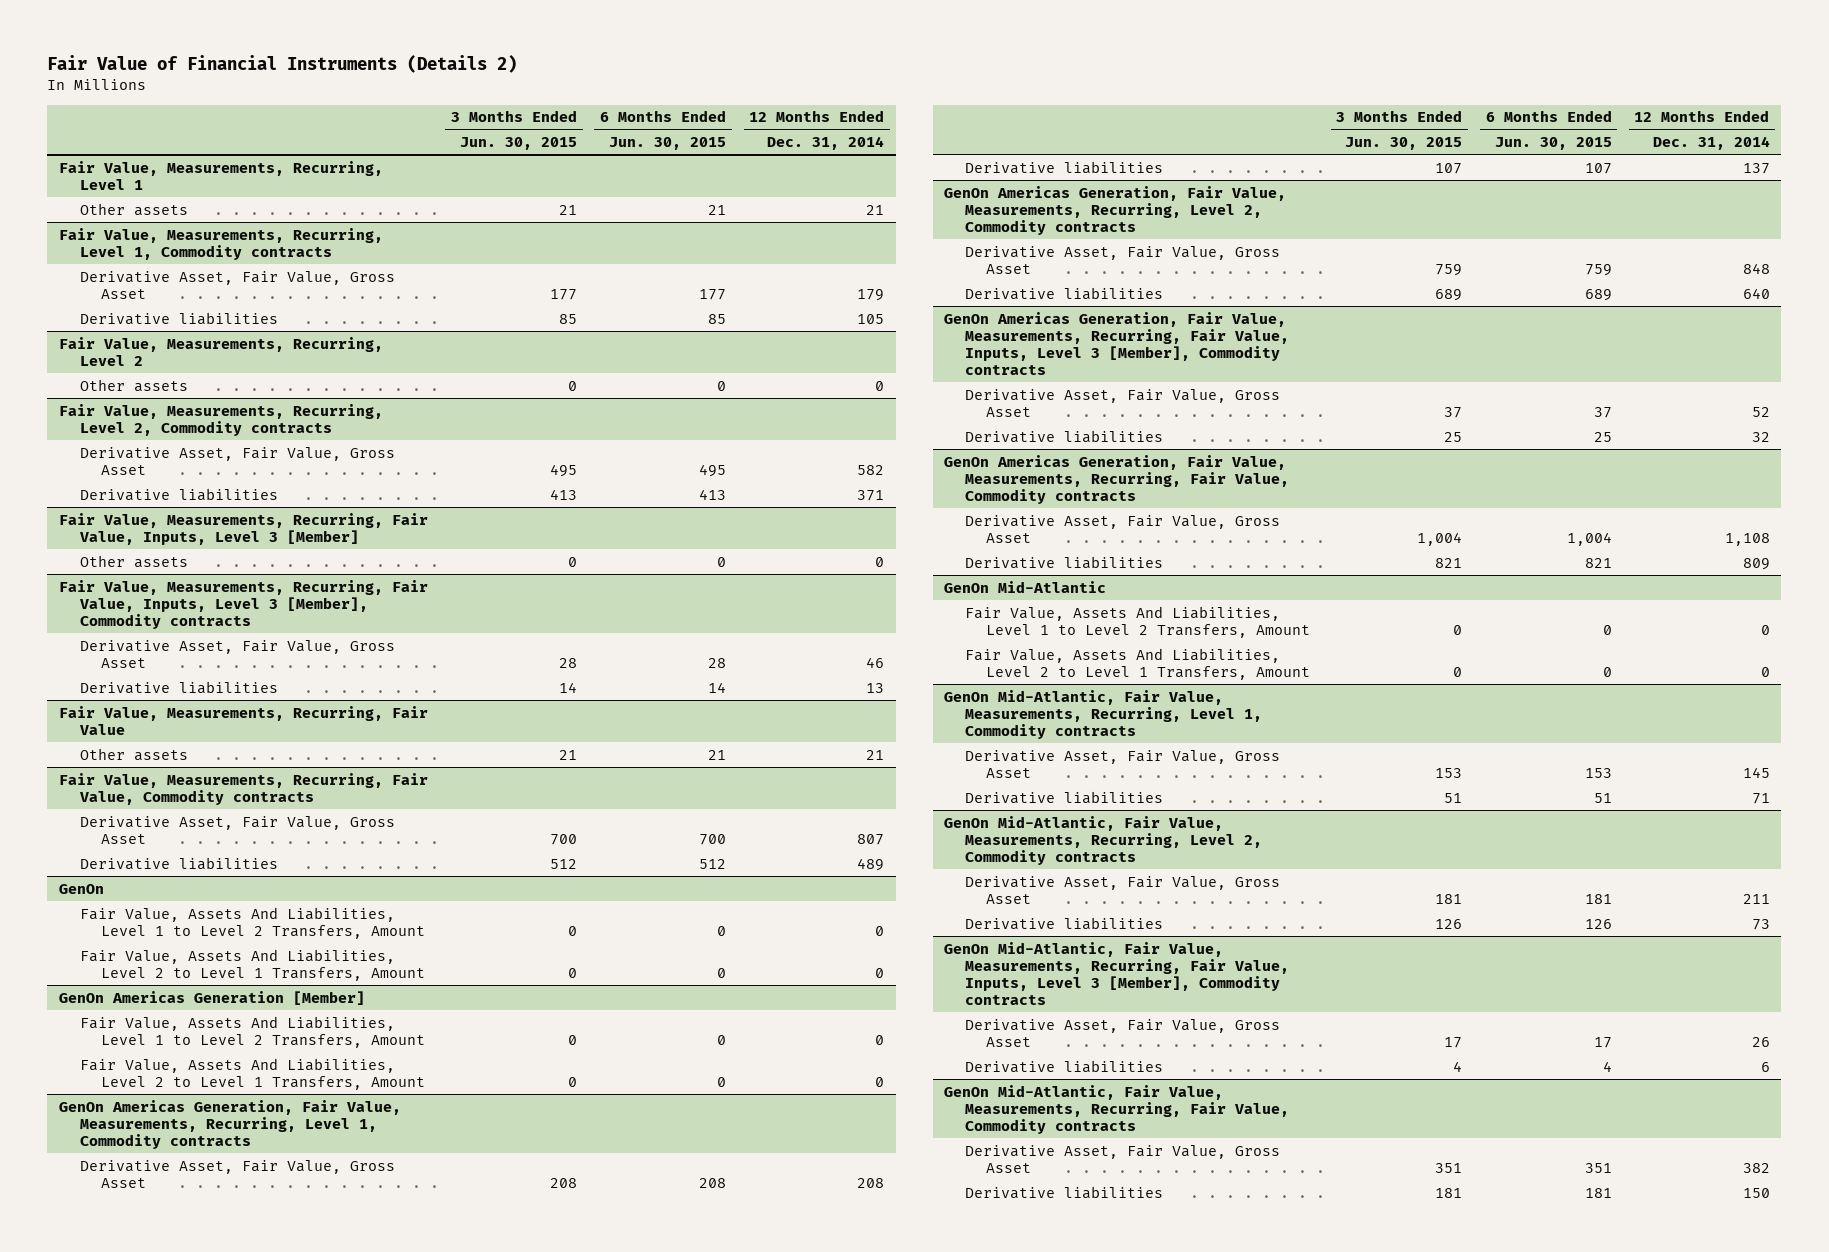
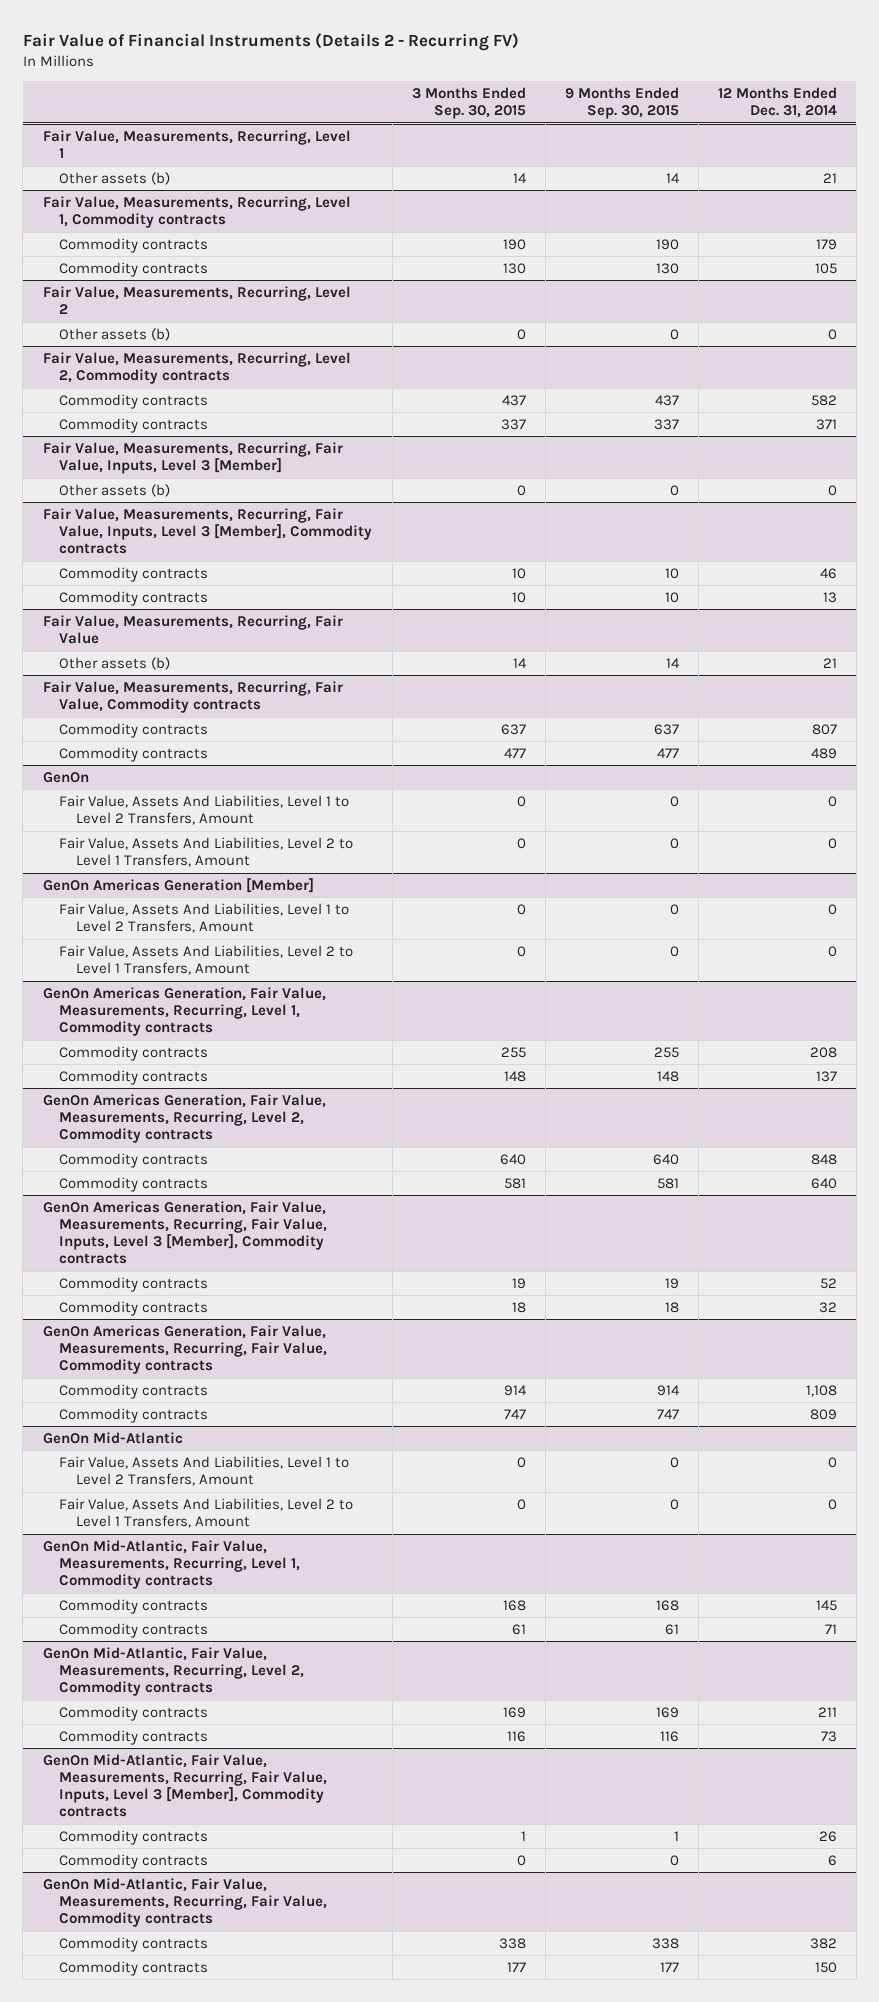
- Fair Value of Financial Instruments (Details 2)
+ Fair Value of Financial Instruments (Details 2 - Recurring FV)
- | 3 Months Ended Jun. 30, 2015 | 6 Months Ended Jun. 30, 2015 | 12 Months Ended Dec. 31, 2014
+ | 3 Months Ended Sep. 30, 2015 | 9 Months Ended Sep. 30, 2015 | 12 Months Ended Dec. 31, 2014
@ Fair Value, Measurements, Recurring, Level 1
- Other assets | 21 | 21 | 21
+ Other assets (b) | 14 | 14 | 21
@ Fair Value, Measurements, Recurring, Level 1, Commodity contracts
- Derivative Asset, Fair Value, Gross Asset | 177 | 177 | 179
- Derivative liabilities | 85 | 85 | 105
+ Commodity contracts | 190 | 190 | 179
+ Commodity contracts | 130 | 130 | 105
@ Fair Value, Measurements, Recurring, Level 2
- Other assets | 0 | 0 | 0
+ Other assets (b) | 0 | 0 | 0
@ Fair Value, Measurements, Recurring, Level 2, Commodity contracts
- Derivative Asset, Fair Value, Gross Asset | 495 | 495 | 582
- Derivative liabilities | 413 | 413 | 371
+ Commodity contracts | 437 | 437 | 582
+ Commodity contracts | 337 | 337 | 371
@ Fair Value, Measurements, Recurring, Fair Value, Inputs, Level 3 [Member]
- Other assets | 0 | 0 | 0
+ Other assets (b) | 0 | 0 | 0
@ Fair Value, Measurements, Recurring, Fair Value, Inputs, Level 3 [Member], Commodity contracts
- Derivative Asset, Fair Value, Gross Asset | 28 | 28 | 46
- Derivative liabilities | 14 | 14 | 13
+ Commodity contracts | 10 | 10 | 46
+ Commodity contracts | 10 | 10 | 13
@ Fair Value, Measurements, Recurring, Fair Value
- Other assets | 21 | 21 | 21
+ Other assets (b) | 14 | 14 | 21
@ Fair Value, Measurements, Recurring, Fair Value, Commodity contracts
- Derivative Asset, Fair Value, Gross Asset | 700 | 700 | 807
- Derivative liabilities | 512 | 512 | 489
+ Commodity contracts | 637 | 637 | 807
+ Commodity contracts | 477 | 477 | 489
@ GenOn Americas Generation, Fair Value, Measurements, Recurring, Level 1, Commodity contracts
- Derivative Asset, Fair Value, Gross Asset | 208 | 208 | 208
- Derivative liabilities | 107 | 107 | 137
+ Commodity contracts | 255 | 255 | 208
+ Commodity contracts | 148 | 148 | 137
@ GenOn Americas Generation, Fair Value, Measurements, Recurring, Level 2, Commodity contracts
- Derivative Asset, Fair Value, Gross Asset | 759 | 759 | 848
- Derivative liabilities | 689 | 689 | 640
+ Commodity contracts | 640 | 640 | 848
+ Commodity contracts | 581 | 581 | 640
@ GenOn Americas Generation, Fair Value, Measurements, Recurring, Fair Value, Inputs, Level 3 [Member], Commodity contracts
- Derivative Asset, Fair Value, Gross Asset | 37 | 37 | 52
- Derivative liabilities | 25 | 25 | 32
+ Commodity contracts | 19 | 19 | 52
+ Commodity contracts | 18 | 18 | 32
@ GenOn Americas Generation, Fair Value, Measurements, Recurring, Fair Value, Commodity contracts
- Derivative Asset, Fair Value, Gross Asset | 1,004 | 1,004 | 1,108
- Derivative liabilities | 821 | 821 | 809
+ Commodity contracts | 914 | 914 | 1,108
+ Commodity contracts | 747 | 747 | 809
@ GenOn Mid-Atlantic, Fair Value, Measurements, Recurring, Level 1, Commodity contracts
- Derivative Asset, Fair Value, Gross Asset | 153 | 153 | 145
- Derivative liabilities | 51 | 51 | 71
+ Commodity contracts | 168 | 168 | 145
+ Commodity contracts | 61 | 61 | 71
@ GenOn Mid-Atlantic, Fair Value, Measurements, Recurring, Level 2, Commodity contracts
- Derivative Asset, Fair Value, Gross Asset | 181 | 181 | 211
- Derivative liabilities | 126 | 126 | 73
+ Commodity contracts | 169 | 169 | 211
+ Commodity contracts | 116 | 116 | 73
@ GenOn Mid-Atlantic, Fair Value, Measurements, Recurring, Fair Value, Inputs, Level 3 [Member], Commodity contracts
- Derivative Asset, Fair Value, Gross Asset | 17 | 17 | 26
- Derivative liabilities | 4 | 4 | 6
+ Commodity contracts | 1 | 1 | 26
+ Commodity contracts | 0 | 0 | 6
@ GenOn Mid-Atlantic, Fair Value, Measurements, Recurring, Fair Value, Commodity contracts
- Derivative Asset, Fair Value, Gross Asset | 351 | 351 | 382
- Derivative liabilities | 181 | 181 | 150
+ Commodity contracts | 338 | 338 | 382
+ Commodity contracts | 177 | 177 | 150

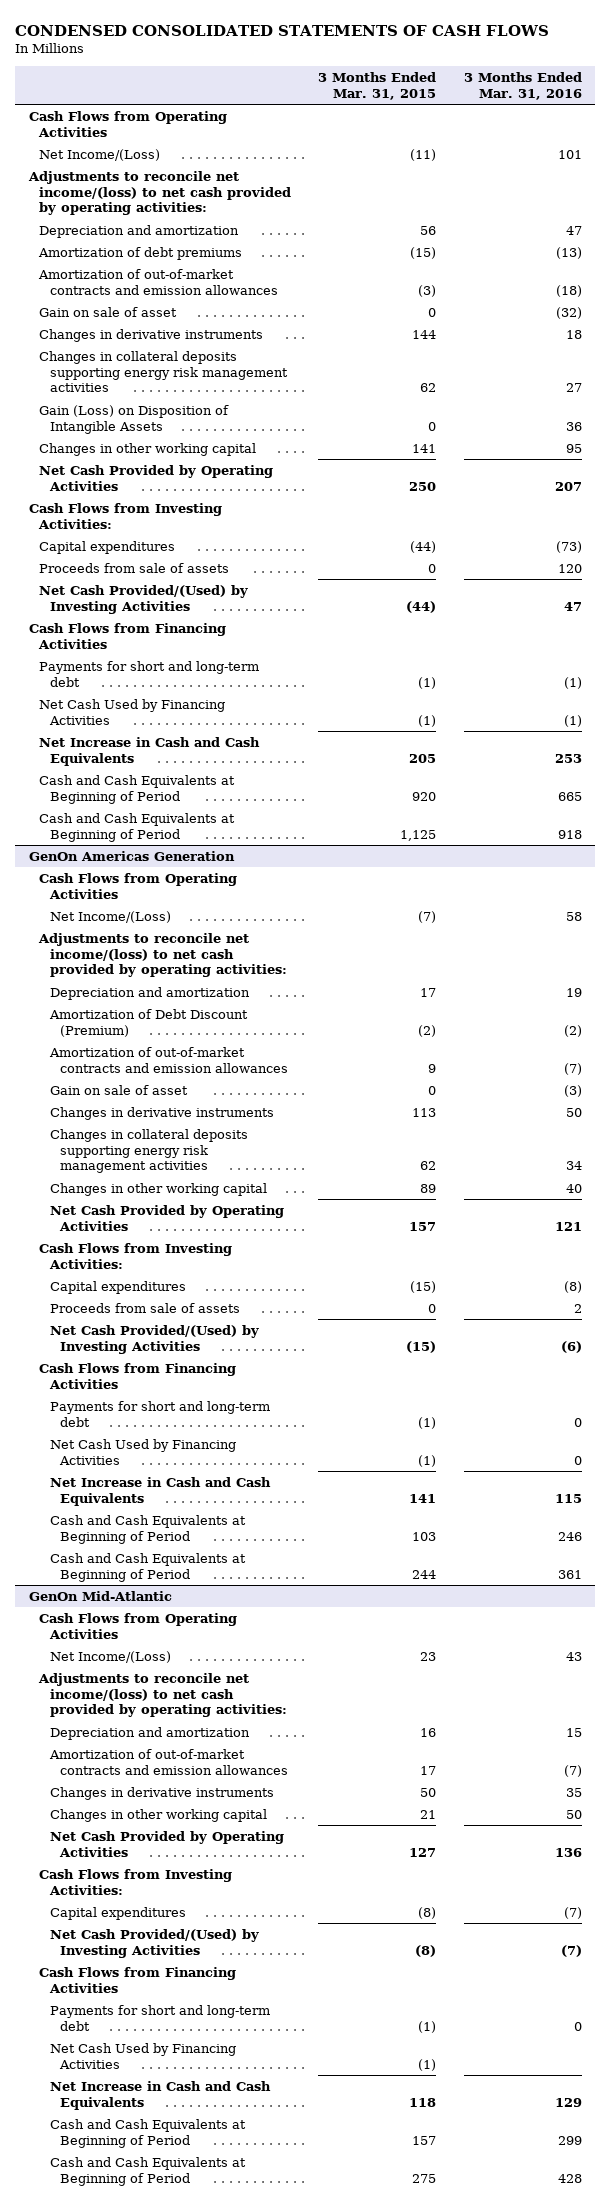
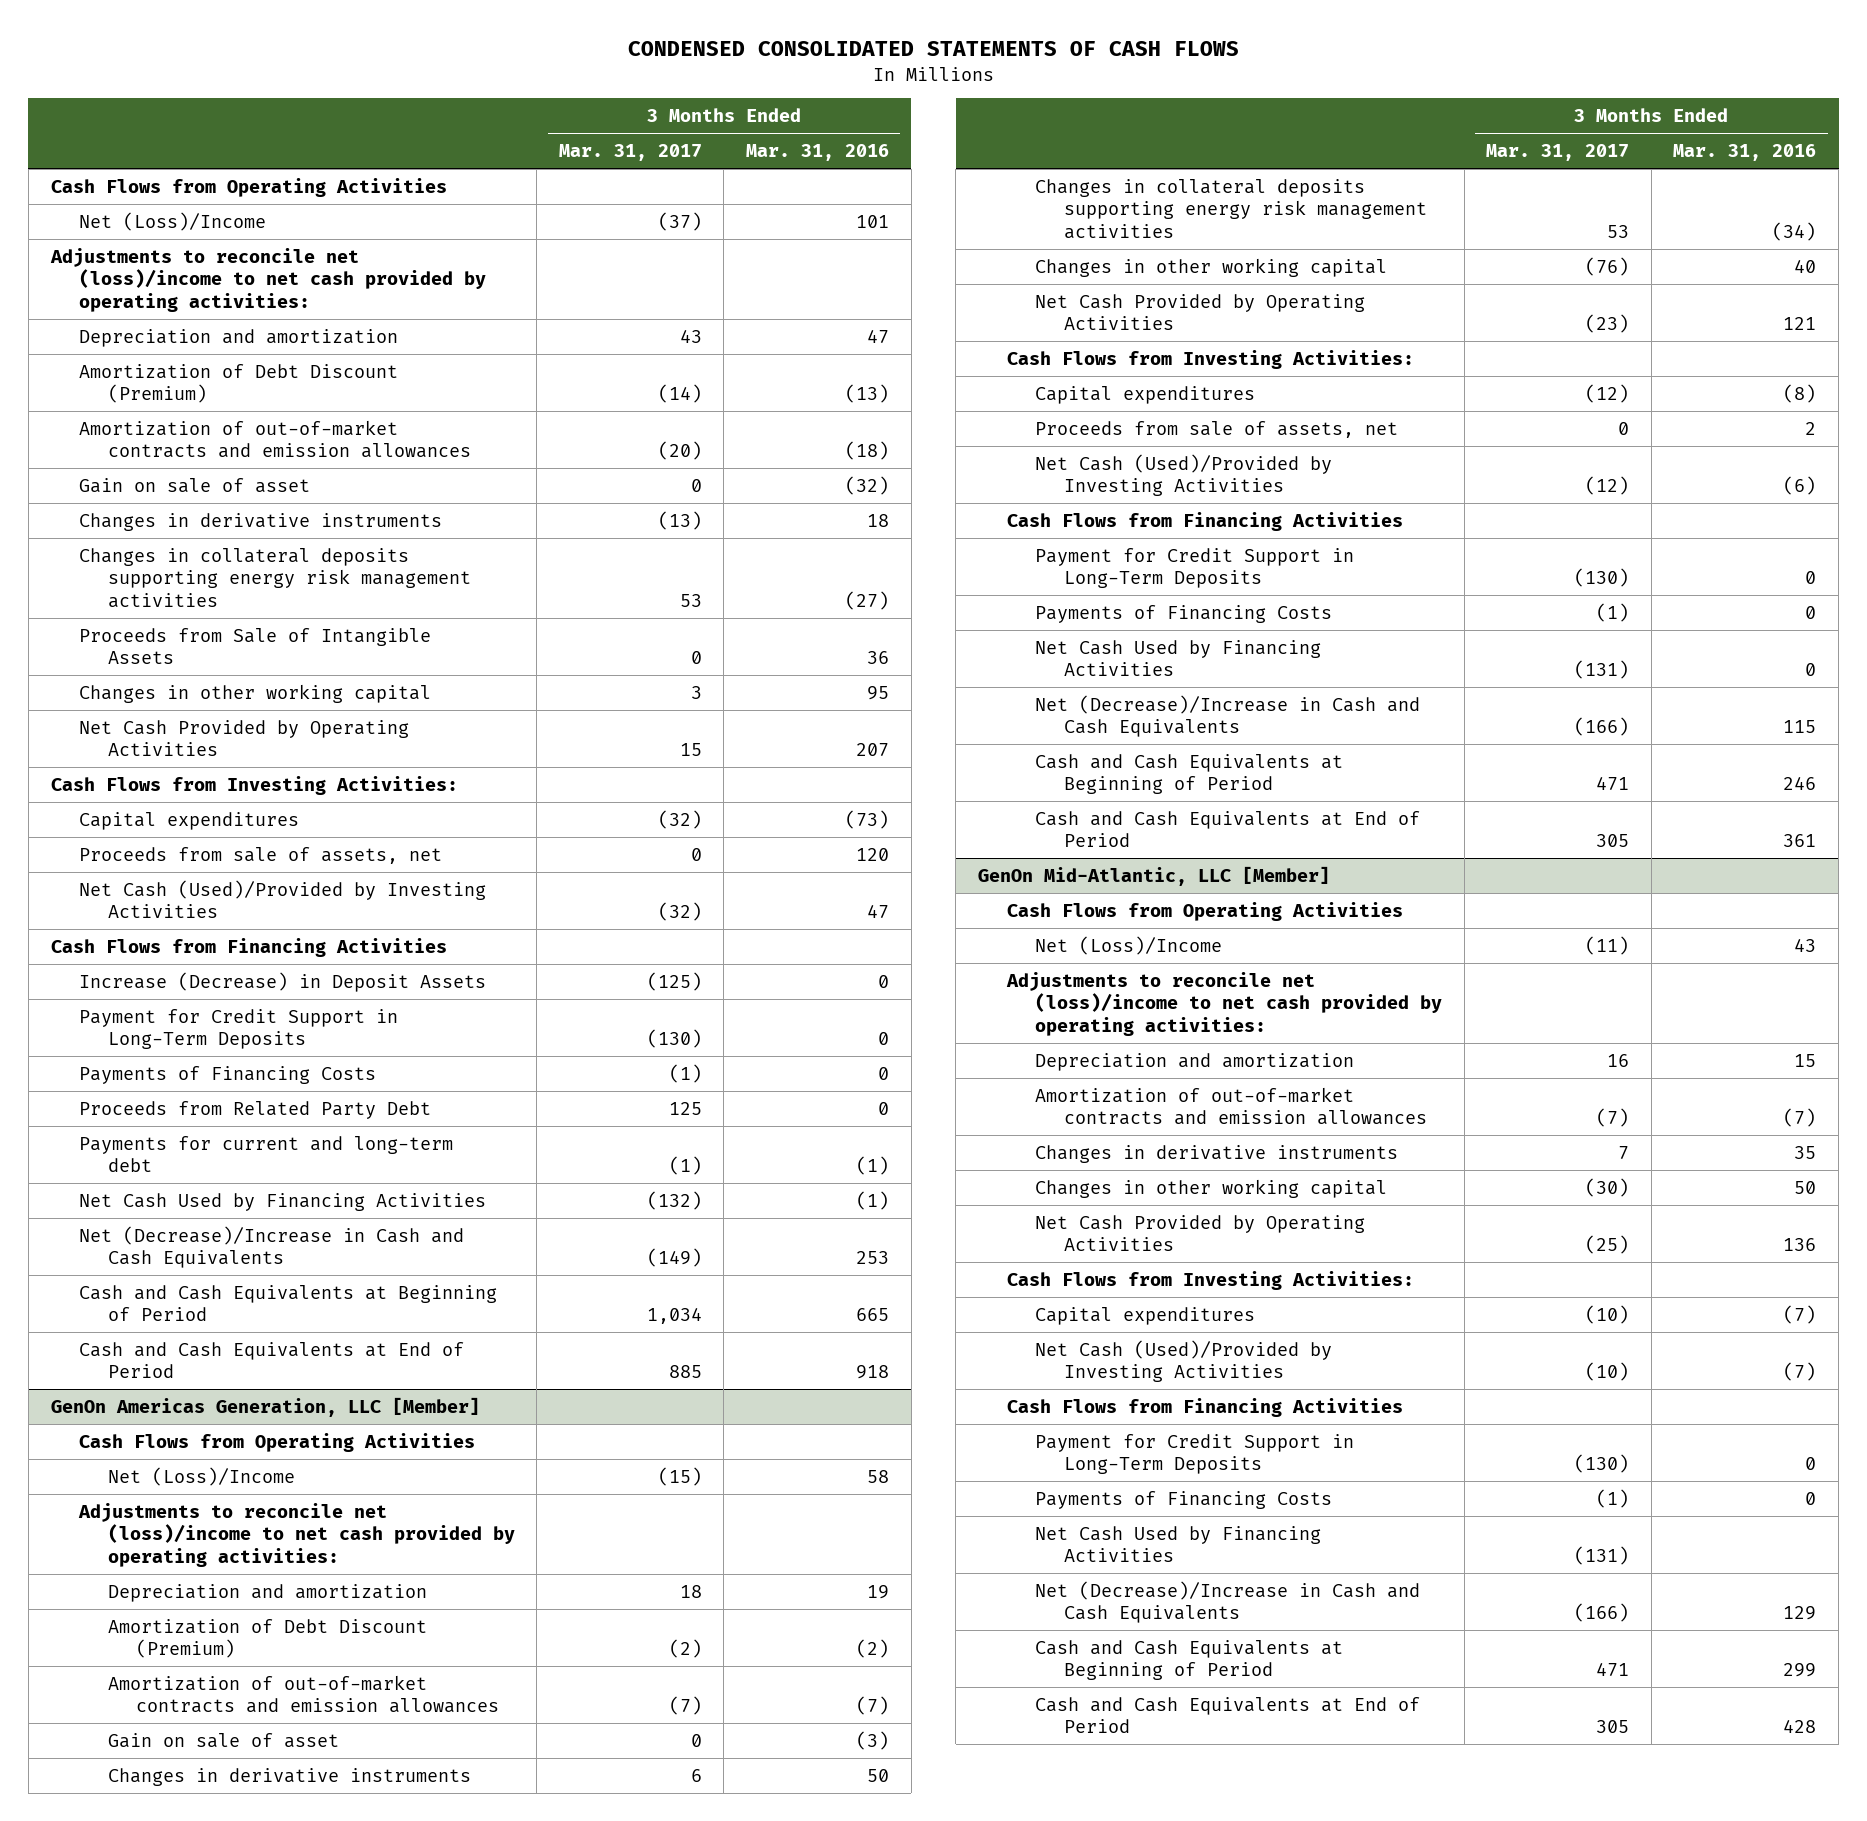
- | 3 Months Ended Mar. 31, 2015 | 3 Months Ended Mar. 31, 2016
+ | 3 Months Ended Mar. 31, 2017 | 3 Months Ended Mar. 31, 2016
- Net Income/(Loss) | (11) | 101
- Adjustments to reconcile net income/(loss) to net cash provided by operating activities:
+ Net (Loss)/Income | (37) | 101
+ Adjustments to reconcile net (loss)/income to net cash provided by operating activities:
- Amortization of debt premiums | (15) | (13)
+ Amortization of Debt Discount (Premium) | (14) | (13)
- Changes in collateral deposits supporting energy risk management activities | 62 | 27
- Gain (Loss) on Disposition of Intangible Assets | 0 | 36
+ Changes in collateral deposits supporting energy risk management activities | 53 | (27)
+ Proceeds from Sale of Intangible Assets | 0 | 36
- Proceeds from sale of assets | 0 | 120
- Net Cash Provided/(Used) by Investing Activities | (44) | 47
+ Proceeds from sale of assets, net | 0 | 120
+ Net Cash (Used)/Provided by Investing Activities | (32) | 47
- Payments for short and long-term debt | (1) | (1)
+ Increase (Decrease) in Deposit Assets | (125) | 0
+ Payment for Credit Support in Long-Term Deposits | (130) | 0
+ Payments of Financing Costs | (1) | 0
+ Proceeds from Related Party Debt | 125 | 0
+ Payments for current and long-term debt | (1) | (1)
- Net Increase in Cash and Cash Equivalents | 205 | 253
+ Net (Decrease)/Increase in Cash and Cash Equivalents | (149) | 253
- Cash and Cash Equivalents at Beginning of Period | 1,125 | 918
- GenOn Americas Generation
+ Cash and Cash Equivalents at End of Period | 885 | 918
+ GenOn Americas Generation, LLC [Member]
- Net Income/(Loss) | (7) | 58
- Adjustments to reconcile net income/(loss) to net cash provided by operating activities:
+ Net (Loss)/Income | (15) | 58
+ Adjustments to reconcile net (loss)/income to net cash provided by operating activities:
- Changes in collateral deposits supporting energy risk management activities | 62 | 34
+ Changes in collateral deposits supporting energy risk management activities | 53 | (34)
- Proceeds from sale of assets | 0 | 2
- Net Cash Provided/(Used) by Investing Activities | (15) | (6)
+ Proceeds from sale of assets, net | 0 | 2
+ Net Cash (Used)/Provided by Investing Activities | (12) | (6)
- Payments for short and long-term debt | (1) | 0
+ Payment for Credit Support in Long-Term Deposits | (130) | 0
+ Payments of Financing Costs | (1) | 0
- Net Increase in Cash and Cash Equivalents | 141 | 115
+ Net (Decrease)/Increase in Cash and Cash Equivalents | (166) | 115
- Cash and Cash Equivalents at Beginning of Period | 244 | 361
- GenOn Mid-Atlantic
+ Cash and Cash Equivalents at End of Period | 305 | 361
+ GenOn Mid-Atlantic, LLC [Member]
- Net Income/(Loss) | 23 | 43
- Adjustments to reconcile net income/(loss) to net cash provided by operating activities:
+ Net (Loss)/Income | (11) | 43
+ Adjustments to reconcile net (loss)/income to net cash provided by operating activities:
- Net Cash Provided/(Used) by Investing Activities | (8) | (7)
+ Net Cash (Used)/Provided by Investing Activities | (10) | (7)
- Payments for short and long-term debt | (1) | 0
+ Payment for Credit Support in Long-Term Deposits | (130) | 0
+ Payments of Financing Costs | (1) | 0
- Net Increase in Cash and Cash Equivalents | 118 | 129
+ Net (Decrease)/Increase in Cash and Cash Equivalents | (166) | 129
- Cash and Cash Equivalents at Beginning of Period | 275 | 428
+ Cash and Cash Equivalents at End of Period | 305 | 428

